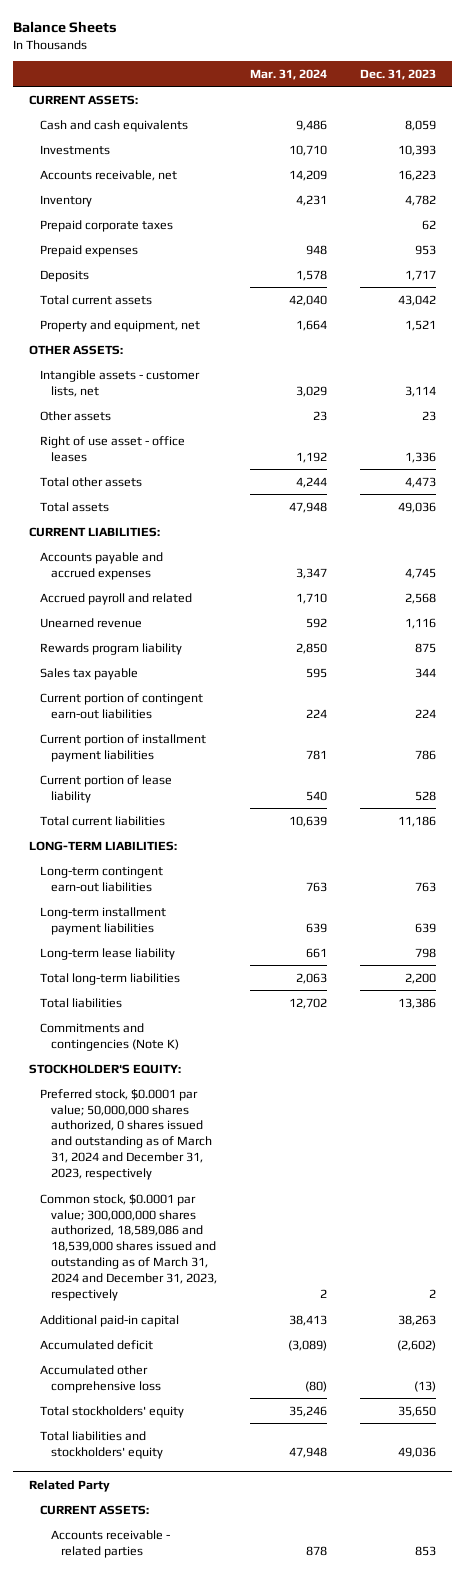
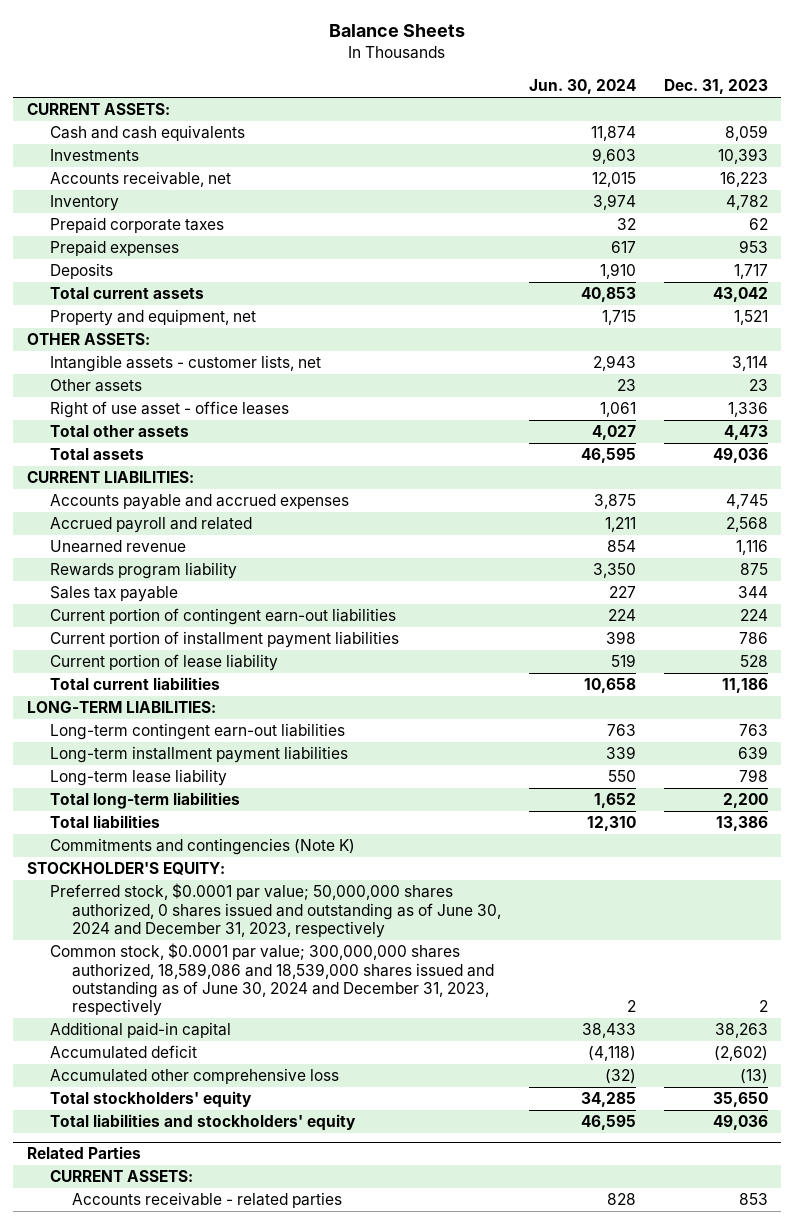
- | Mar. 31, 2024 | Dec. 31, 2023
+ | Jun. 30, 2024 | Dec. 31, 2023
- Preferred stock, $0.0001 par value; 50,000,000 shares authorized, 0 shares issued and outstanding as of March 31, 2024 and December 31, 2023, respectively
- Common stock, $0.0001 par value; 300,000,000 shares authorized, 18,589,086 and 18,539,000 shares issued and outstanding as of March 31, 2024 and December 31, 2023, respectively | 2 | 2
+ Preferred stock, $0.0001 par value; 50,000,000 shares authorized, 0 shares issued and outstanding as of June 30, 2024 and December 31, 2023, respectively
+ Common stock, $0.0001 par value; 300,000,000 shares authorized, 18,589,086 and 18,539,000 shares issued and outstanding as of June 30, 2024 and December 31, 2023, respectively | 2 | 2
- Related Party
+ Related Parties

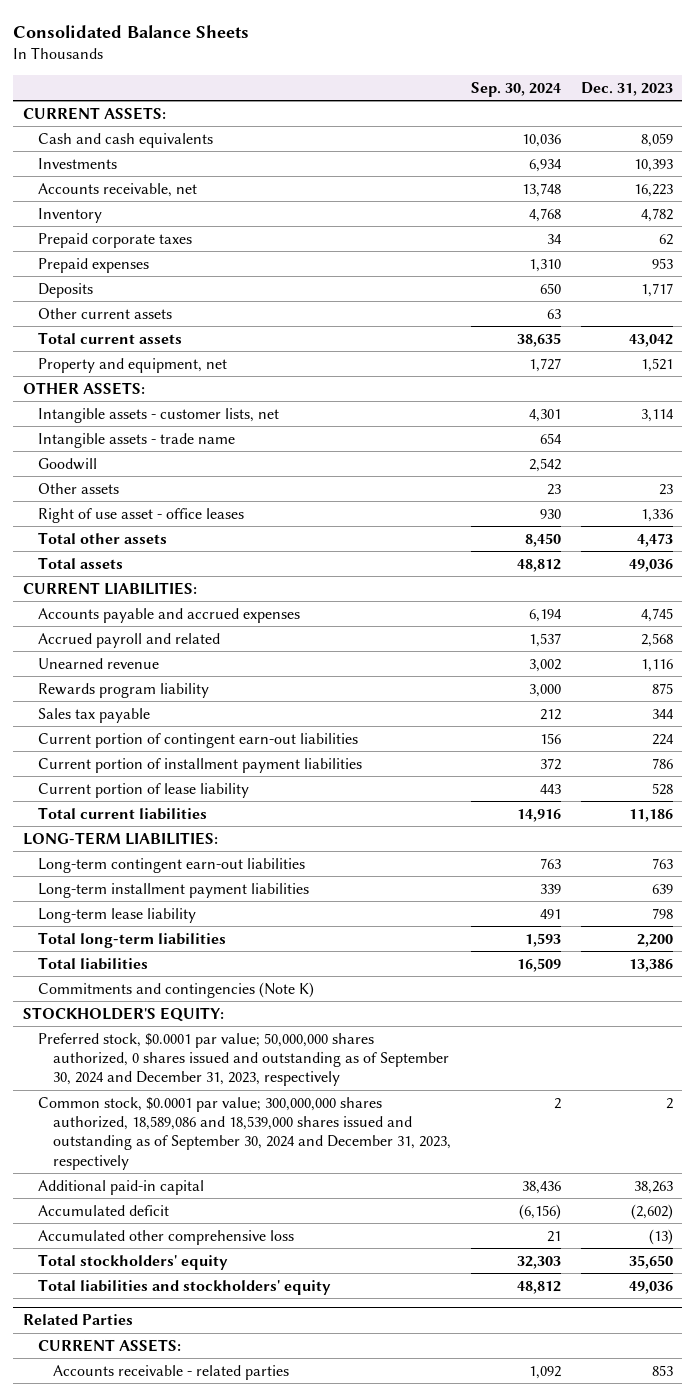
- Balance Sheets
+ Consolidated Balance Sheets
- | Jun. 30, 2024 | Dec. 31, 2023
+ | Sep. 30, 2024 | Dec. 31, 2023
+ Other current assets | 63 |
+ Intangible assets - trade name | 654 |
+ Goodwill | 2,542 |
- Preferred stock, $0.0001 par value; 50,000,000 shares authorized, 0 shares issued and outstanding as of June 30, 2024 and December 31, 2023, respectively
- Common stock, $0.0001 par value; 300,000,000 shares authorized, 18,589,086 and 18,539,000 shares issued and outstanding as of June 30, 2024 and December 31, 2023, respectively | 2 | 2
+ Preferred stock, $0.0001 par value; 50,000,000 shares authorized, 0 shares issued and outstanding as of September 30, 2024 and December 31, 2023, respectively
+ Common stock, $0.0001 par value; 300,000,000 shares authorized, 18,589,086 and 18,539,000 shares issued and outstanding as of September 30, 2024 and December 31, 2023, respectively | 2 | 2

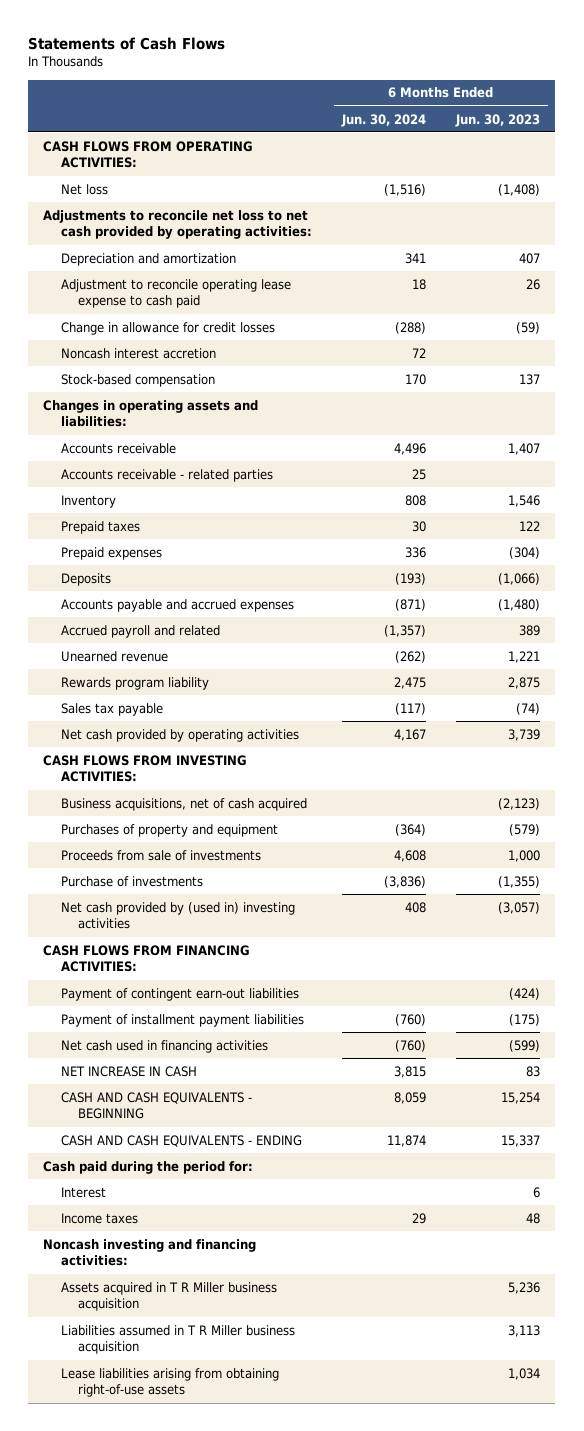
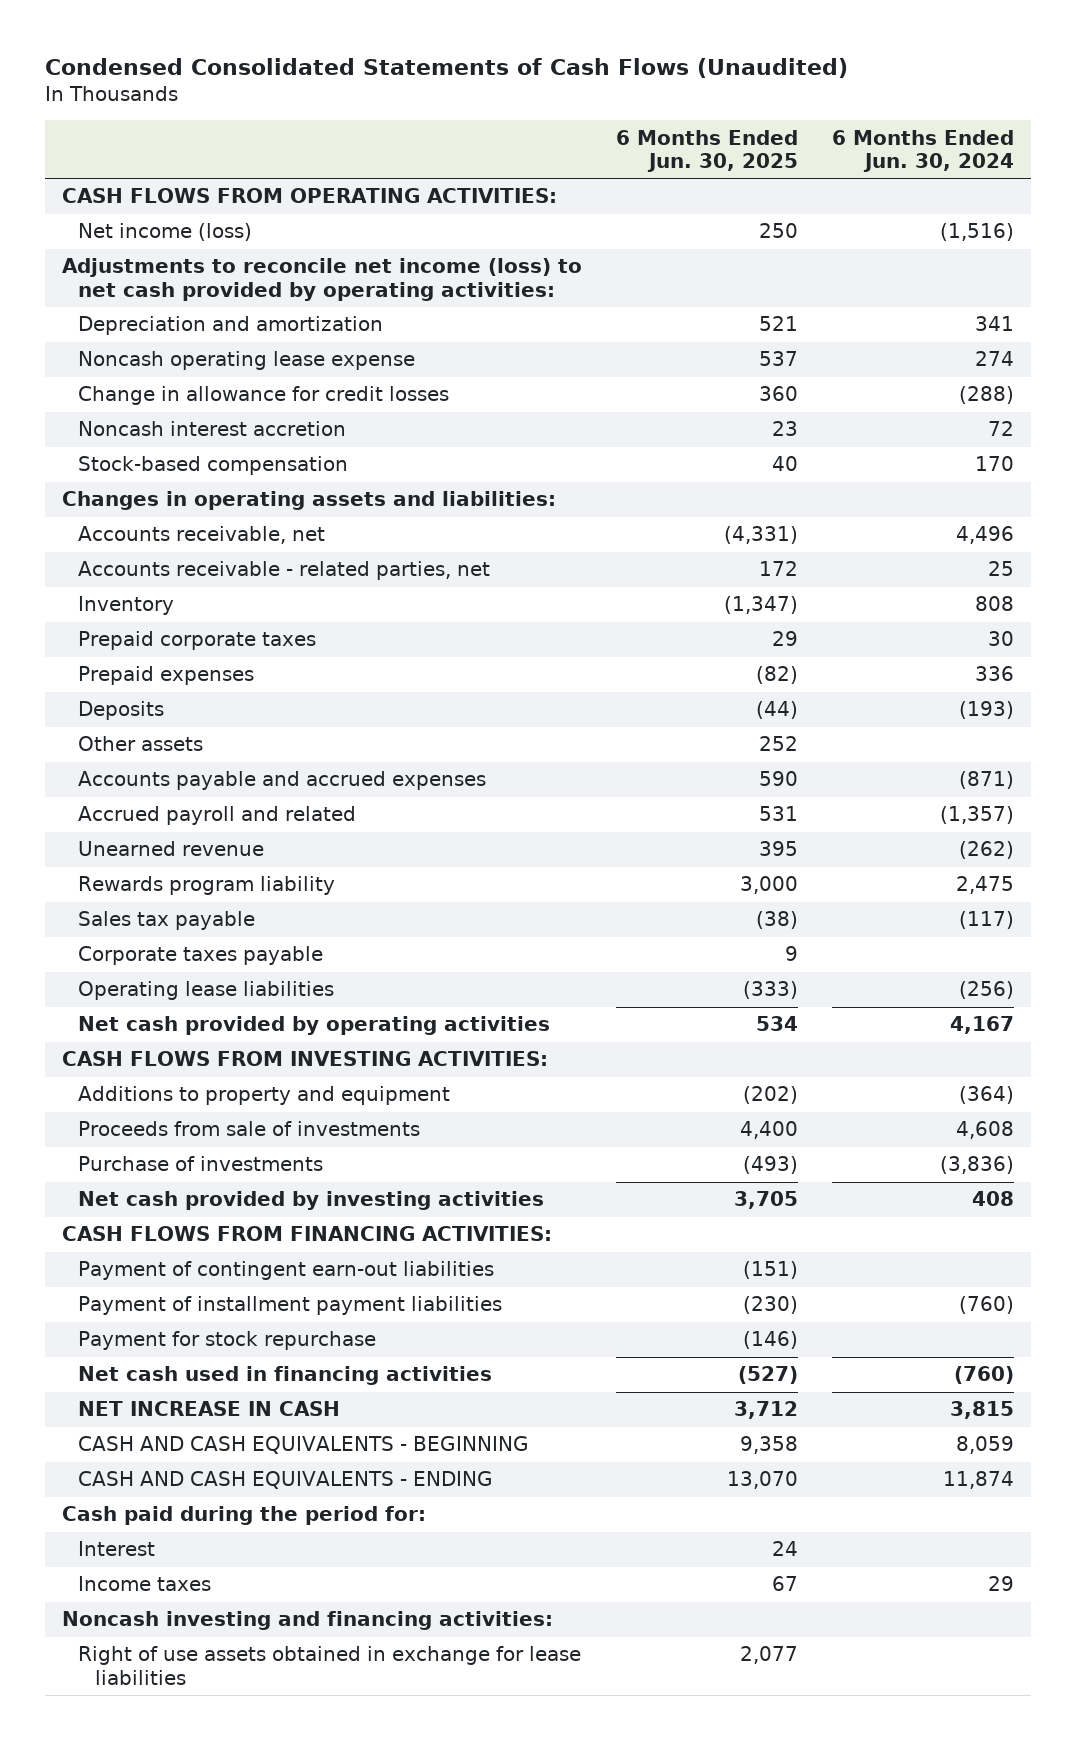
- Statements of Cash Flows
+ Condensed Consolidated Statements of Cash Flows (Unaudited)
- | 6 Months Ended Jun. 30, 2024 | 6 Months Ended Jun. 30, 2023
+ | 6 Months Ended Jun. 30, 2025 | 6 Months Ended Jun. 30, 2024
- Net loss | (1,516) | (1,408)
- Adjustments to reconcile net loss to net cash provided by operating activities:
+ Net income (loss) | 250 | (1,516)
+ Adjustments to reconcile net income (loss) to net cash provided by operating activities:
- Adjustment to reconcile operating lease expense to cash paid | 18 | 26
+ Noncash operating lease expense | 537 | 274
- Accounts receivable | 4,496 | 1,407
- Accounts receivable - related parties | 25 |
+ Accounts receivable, net | (4,331) | 4,496
+ Accounts receivable - related parties, net | 172 | 25
- Prepaid taxes | 30 | 122
+ Prepaid corporate taxes | 29 | 30
+ Other assets | 252 |
+ Corporate taxes payable | 9 |
+ Operating lease liabilities | (333) | (256)
- Business acquisitions, net of cash acquired | | (2,123)
- Purchases of property and equipment | (364) | (579)
+ Additions to property and equipment | (202) | (364)
- Net cash provided by (used in) investing activities | 408 | (3,057)
+ Net cash provided by investing activities | 3,705 | 408
+ Payment for stock repurchase | (146) |
- Assets acquired in T R Miller business acquisition | | 5,236
- Liabilities assumed in T R Miller business acquisition | | 3,113
- Lease liabilities arising from obtaining right-of-use assets | | 1,034
+ Right of use assets obtained in exchange for lease liabilities | 2,077 |

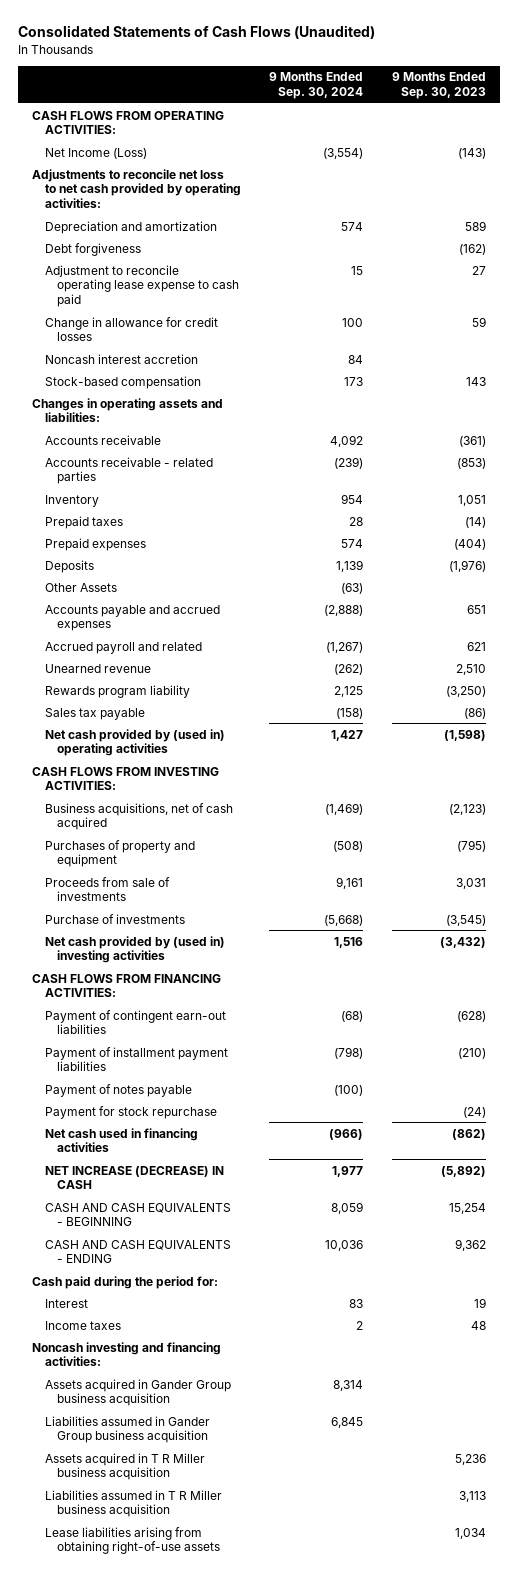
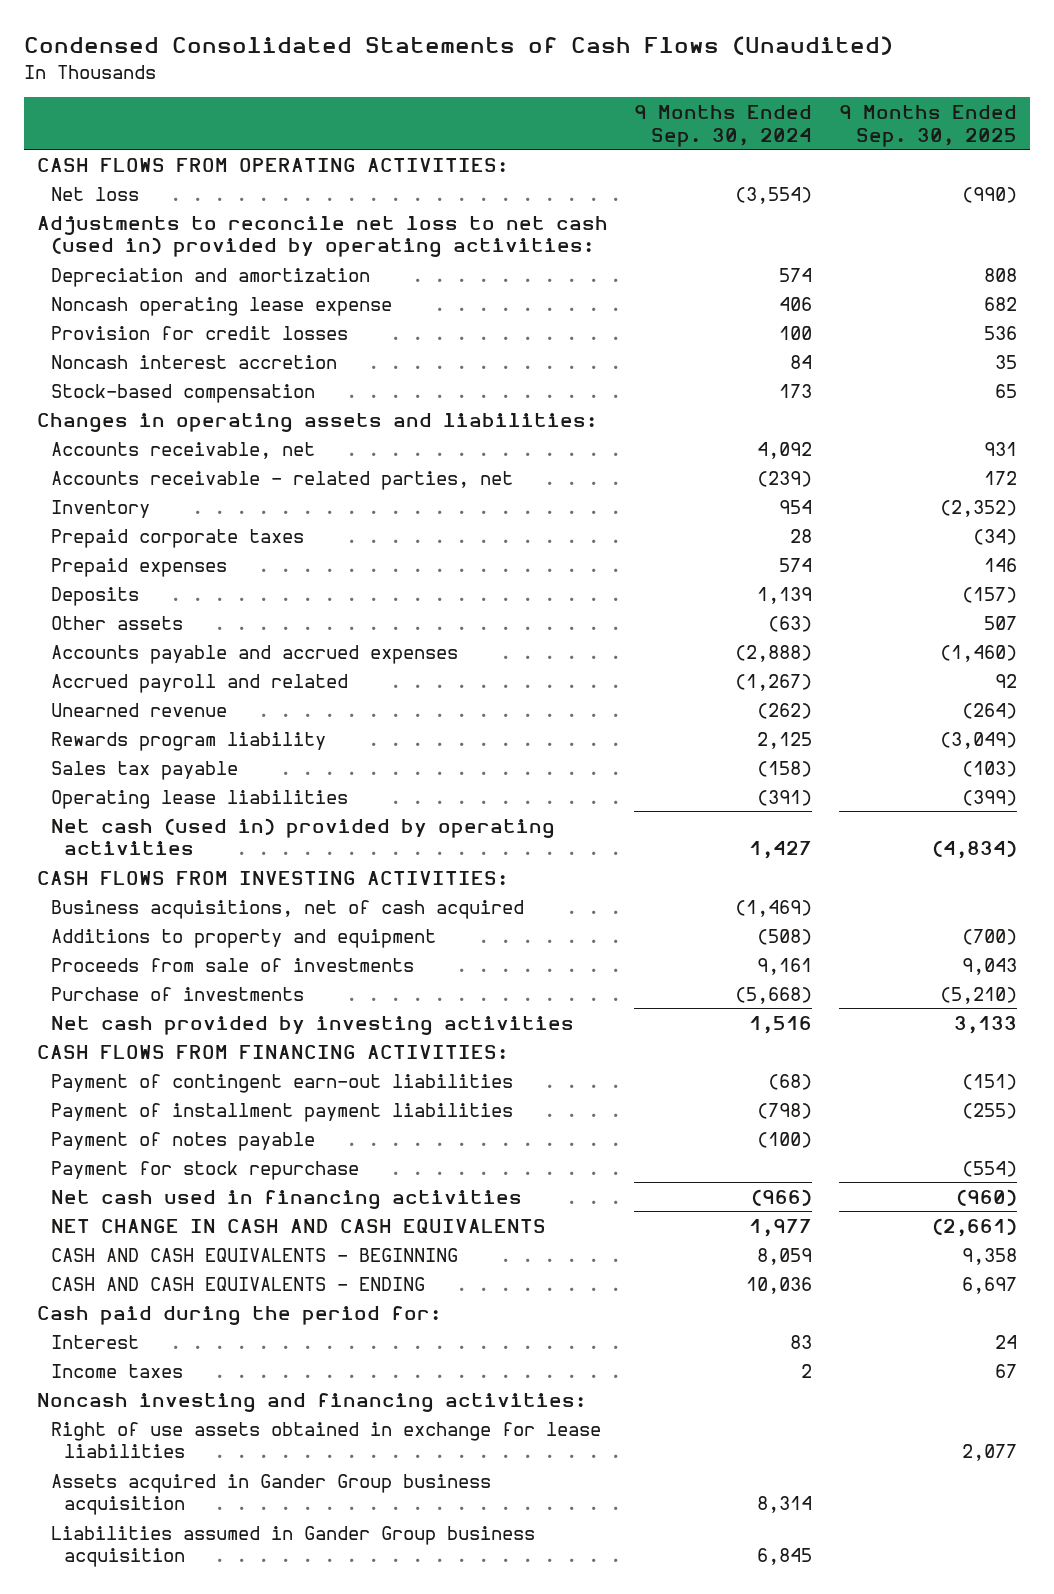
- Consolidated Statements of Cash Flows (Unaudited)
+ Condensed Consolidated Statements of Cash Flows (Unaudited)
- | 9 Months Ended Sep. 30, 2024 | 9 Months Ended Sep. 30, 2023
+ | 9 Months Ended Sep. 30, 2024 | 9 Months Ended Sep. 30, 2025
- Net Income (Loss) | (3,554) | (143)
- Adjustments to reconcile net loss to net cash provided by operating activities:
+ Net loss | (3,554) | (990)
+ Adjustments to reconcile net loss to net cash (used in) provided by operating activities:
- Debt forgiveness | | (162)
- Adjustment to reconcile operating lease expense to cash paid | 15 | 27
- Change in allowance for credit losses | 100 | 59
+ Noncash operating lease expense | 406 | 682
+ Provision for credit losses | 100 | 536
- Accounts receivable | 4,092 | (361)
- Accounts receivable - related parties | (239) | (853)
+ Accounts receivable, net | 4,092 | 931
+ Accounts receivable - related parties, net | (239) | 172
- Prepaid taxes | 28 | (14)
+ Prepaid corporate taxes | 28 | (34)
- Other Assets | (63) |
+ Other assets | (63) | 507
- Net cash provided by (used in) operating activities | 1,427 | (1,598)
+ Operating lease liabilities | (391) | (399)
+ Net cash (used in) provided by operating activities | 1,427 | (4,834)
- Purchases of property and equipment | (508) | (795)
+ Additions to property and equipment | (508) | (700)
- Net cash provided by (used in) investing activities | 1,516 | (3,432)
+ Net cash provided by investing activities | 1,516 | 3,133
- NET INCREASE (DECREASE) IN CASH | 1,977 | (5,892)
+ NET CHANGE IN CASH AND CASH EQUIVALENTS | 1,977 | (2,661)
+ Right of use assets obtained in exchange for lease liabilities | | 2,077
- Assets acquired in T R Miller business acquisition | | 5,236
- Liabilities assumed in T R Miller business acquisition | | 3,113
- Lease liabilities arising from obtaining right-of-use assets | | 1,034

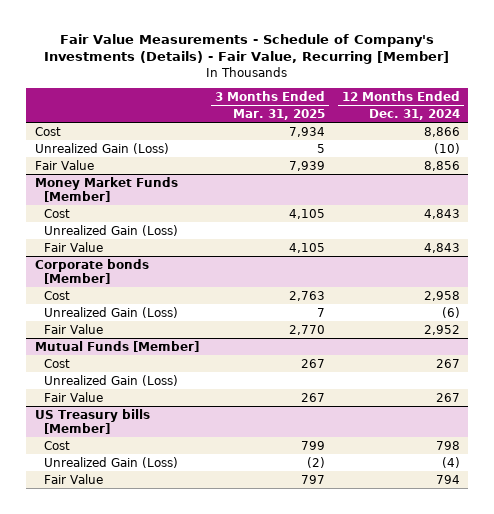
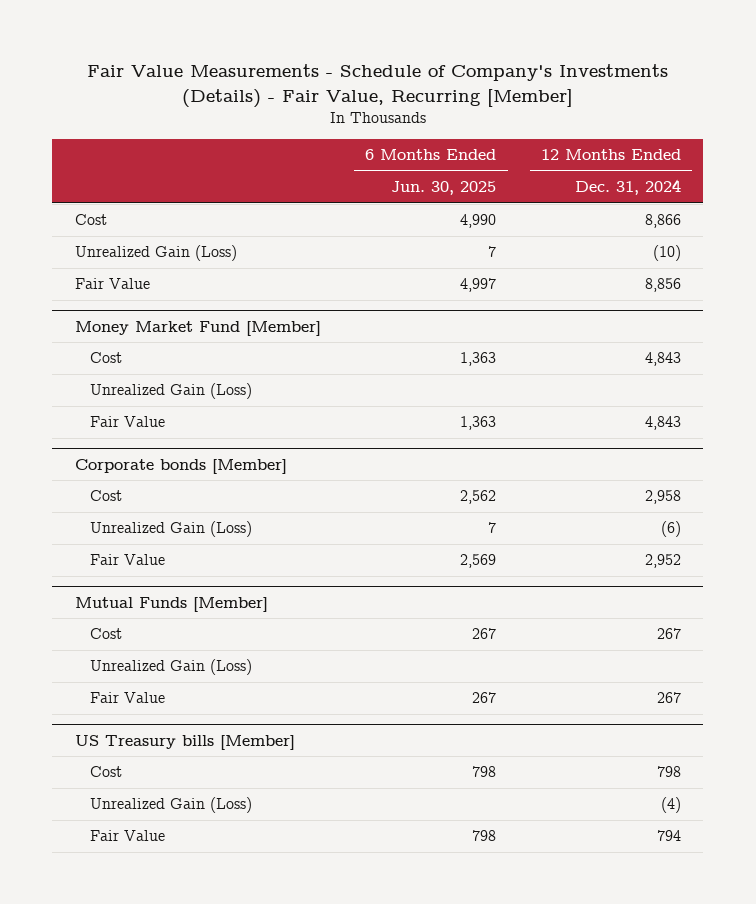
- | 3 Months Ended Mar. 31, 2025 | 12 Months Ended Dec. 31, 2024
+ | 6 Months Ended Jun. 30, 2025 | 12 Months Ended Dec. 31, 2024
- Money Market Funds [Member]
+ Money Market Fund [Member]

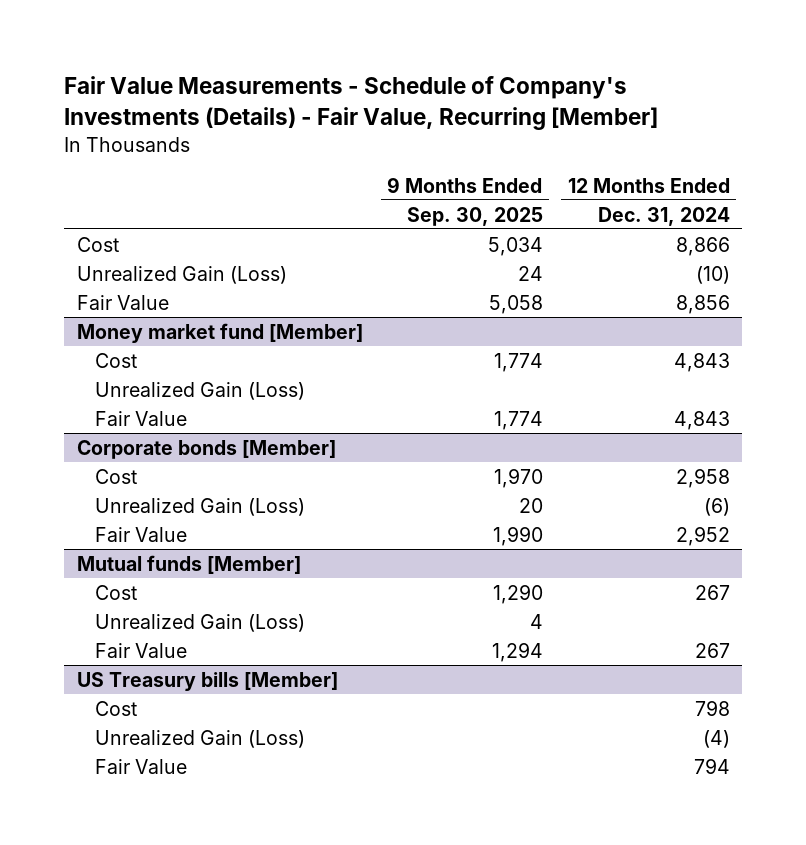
- | 6 Months Ended Jun. 30, 2025 | 12 Months Ended Dec. 31, 2024
+ | 9 Months Ended Sep. 30, 2025 | 12 Months Ended Dec. 31, 2024
- Money Market Fund [Member]
+ Money market fund [Member]
- Mutual Funds [Member]
+ Mutual funds [Member]

